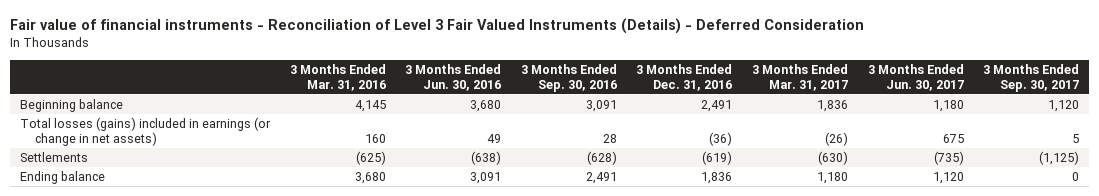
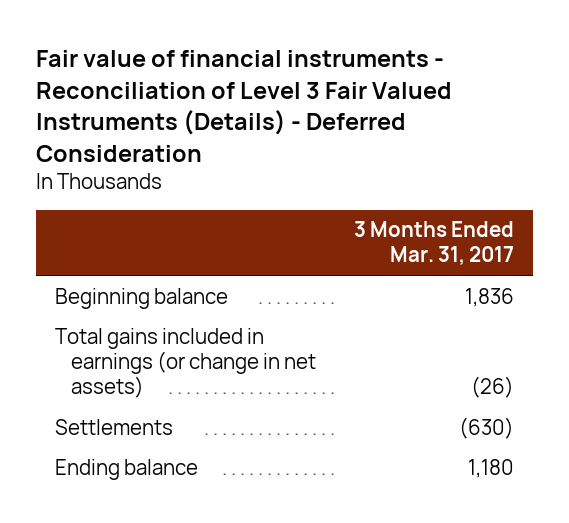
- | 3 Months Ended Mar. 31, 2016 | 3 Months Ended Jun. 30, 2016 | 3 Months Ended Sep. 30, 2016 | 3 Months Ended Dec. 31, 2016 | 3 Months Ended Mar. 31, 2017 | 3 Months Ended Jun. 30, 2017 | 3 Months Ended Sep. 30, 2017
+ | 3 Months Ended Mar. 31, 2017
- Total losses (gains) included in earnings (or change in net assets) | 160 | 49 | 28 | (36) | (26) | 675 | 5
+ Total gains included in earnings (or change in net assets) | (26)

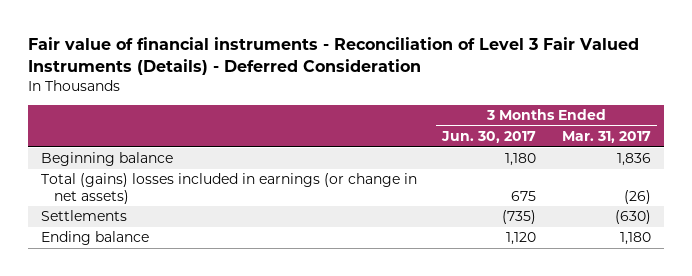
- | 3 Months Ended Mar. 31, 2017
+ | 3 Months Ended Jun. 30, 2017 | 3 Months Ended Mar. 31, 2017
- Total gains included in earnings (or change in net assets) | (26)
+ Total (gains) losses included in earnings (or change in net assets) | 675 | (26)

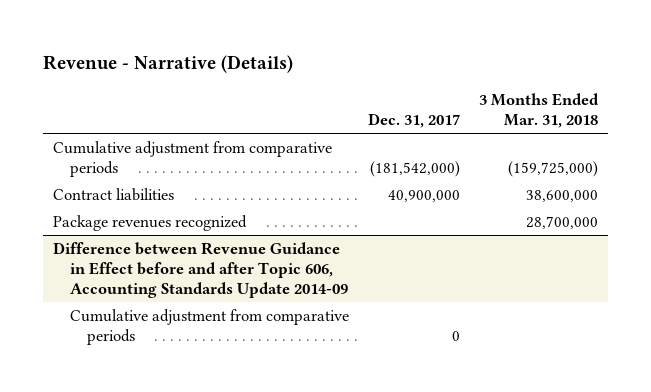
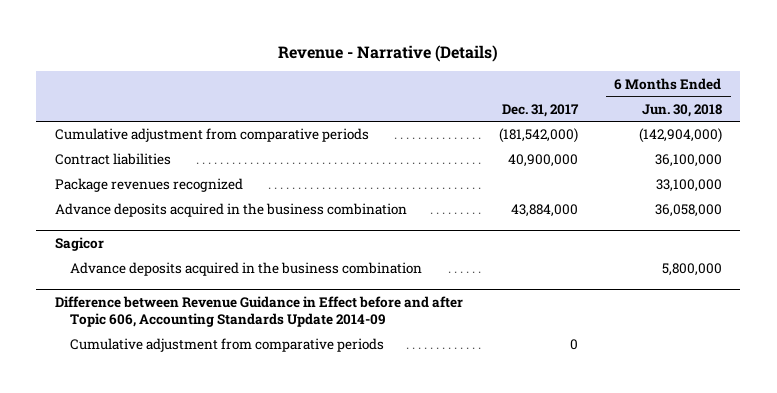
- | Dec. 31, 2017 | 3 Months Ended Mar. 31, 2018
+ | Dec. 31, 2017 | 6 Months Ended Jun. 30, 2018
+ Advance deposits acquired in the business combination | 43,884,000 | 36,058,000
+ Sagicor
+ Advance deposits acquired in the business combination | | 5,800,000

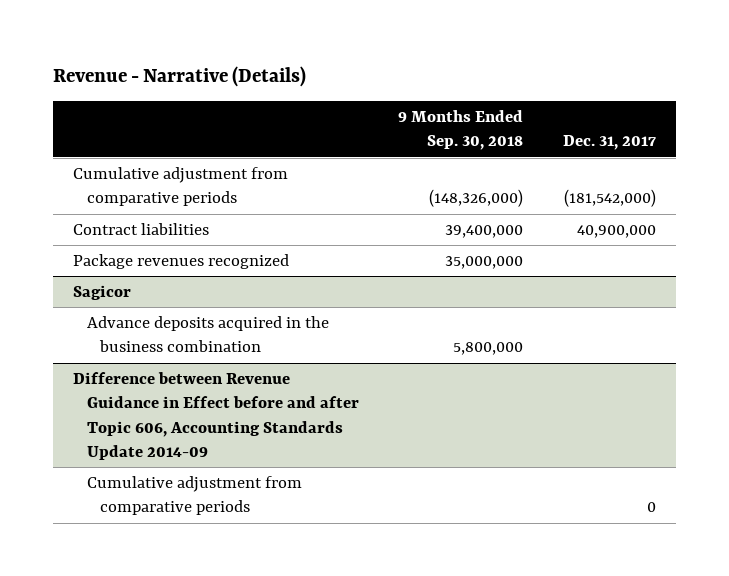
- | Dec. 31, 2017 | 6 Months Ended Jun. 30, 2018
+ | 9 Months Ended Sep. 30, 2018 | Dec. 31, 2017
- Advance deposits acquired in the business combination | 43,884,000 | 36,058,000

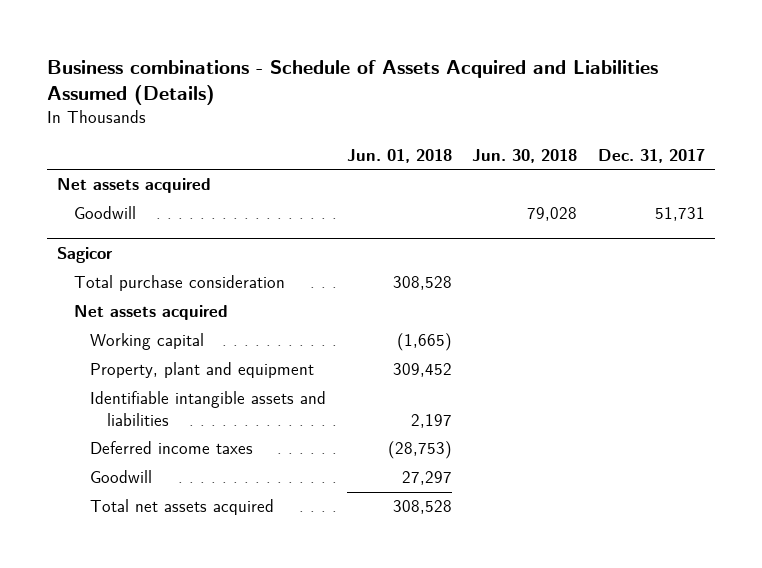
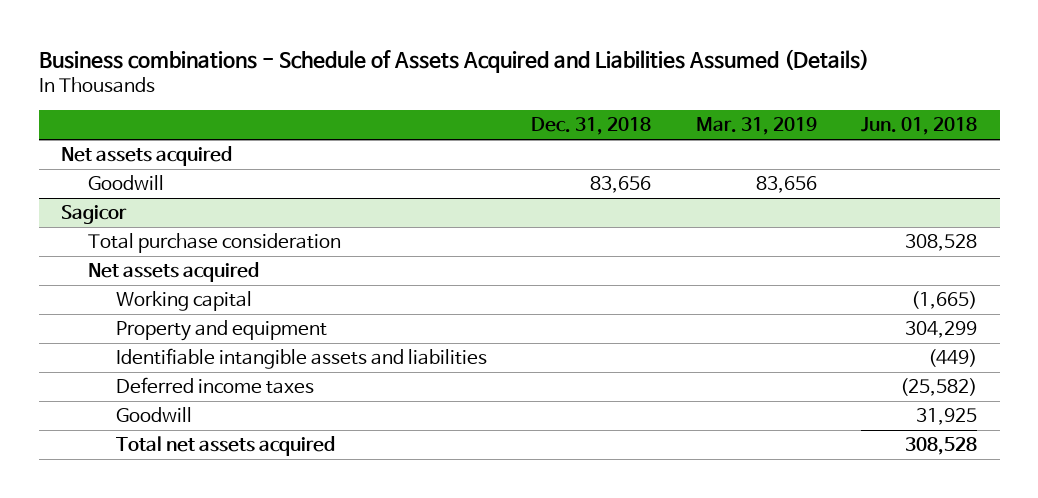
- | Jun. 01, 2018 | Jun. 30, 2018 | Dec. 31, 2017
+ | Dec. 31, 2018 | Mar. 31, 2019 | Jun. 01, 2018
@ Sagicor
- Property, plant and equipment | 309,452 | |
- Identifiable intangible assets and liabilities | 2,197 | |
- Deferred income taxes | (28,753) | |
- Goodwill | 27,297 | |
+ Property and equipment | | | 304,299
+ Identifiable intangible assets and liabilities | | | (449)
+ Deferred income taxes | | | (25,582)
+ Goodwill | | | 31,925

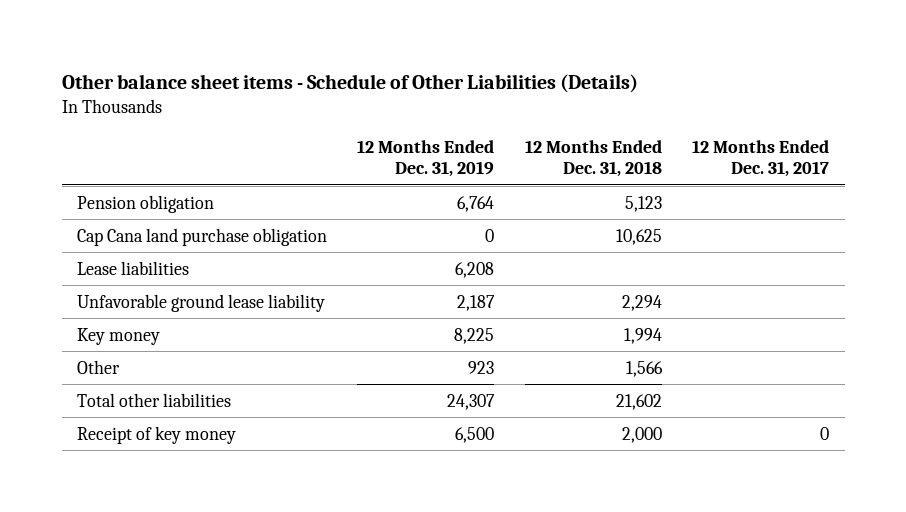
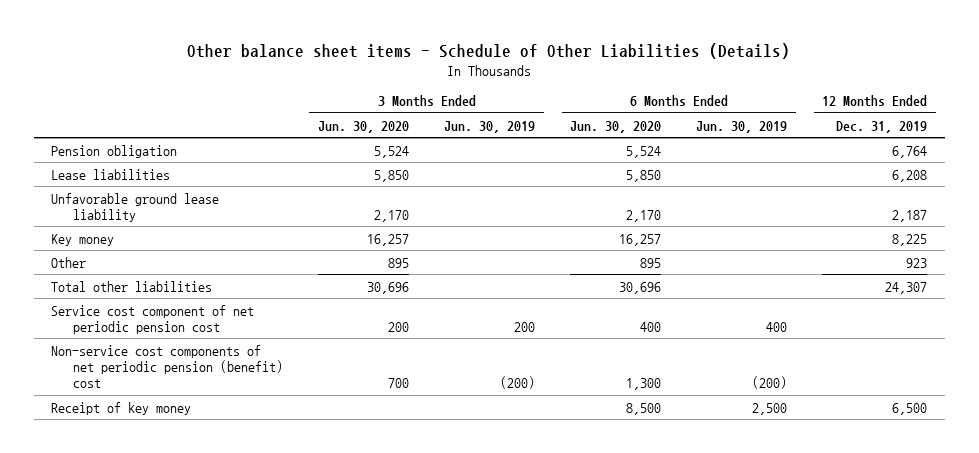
- | 12 Months Ended Dec. 31, 2019 | 12 Months Ended Dec. 31, 2018 | 12 Months Ended Dec. 31, 2017
+ | 3 Months Ended Jun. 30, 2020 | 3 Months Ended Jun. 30, 2019 | 6 Months Ended Jun. 30, 2020 | 6 Months Ended Jun. 30, 2019 | 12 Months Ended Dec. 31, 2019
- Cap Cana land purchase obligation | 0 | 10,625 |
+ Service cost component of net periodic pension cost | 200 | 200 | 400 | 400 |
+ Non-service cost components of net periodic pension (benefit) cost | 700 | (200) | 1,300 | (200) |

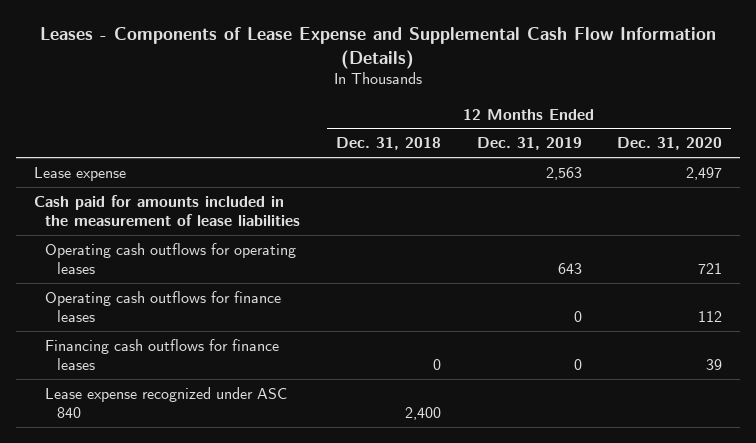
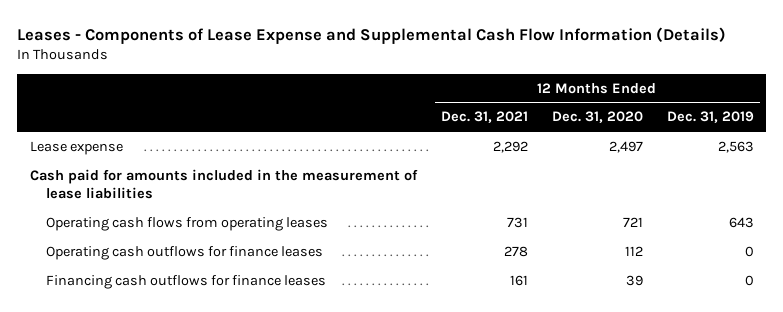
- | 12 Months Ended Dec. 31, 2018 | 12 Months Ended Dec. 31, 2019 | 12 Months Ended Dec. 31, 2020
+ | 12 Months Ended Dec. 31, 2021 | 12 Months Ended Dec. 31, 2020 | 12 Months Ended Dec. 31, 2019
- Operating cash outflows for operating leases | | 643 | 721
+ Operating cash flows from operating leases | 731 | 721 | 643
- Lease expense recognized under ASC 840 | 2,400 | |

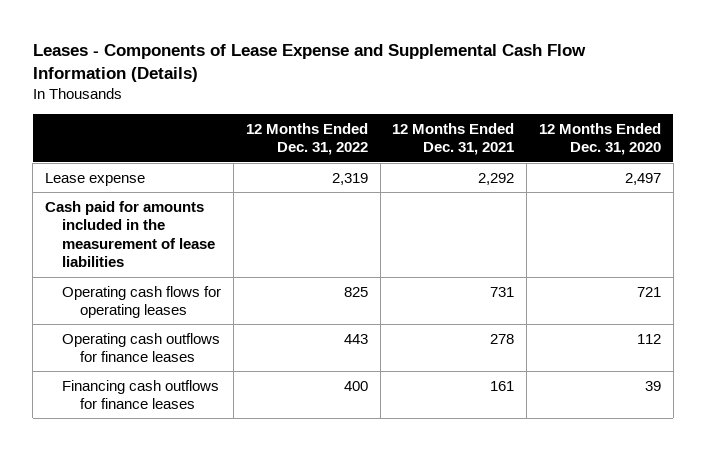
- | 12 Months Ended Dec. 31, 2021 | 12 Months Ended Dec. 31, 2020 | 12 Months Ended Dec. 31, 2019
+ | 12 Months Ended Dec. 31, 2022 | 12 Months Ended Dec. 31, 2021 | 12 Months Ended Dec. 31, 2020
- Operating cash flows from operating leases | 731 | 721 | 643
+ Operating cash flows for operating leases | 825 | 731 | 721

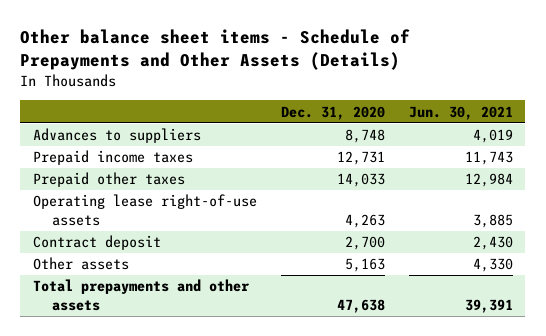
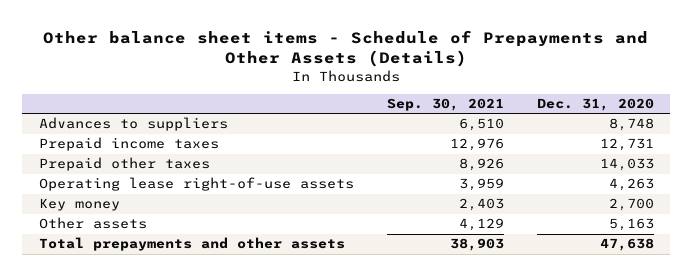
- | Dec. 31, 2020 | Jun. 30, 2021
+ | Sep. 30, 2021 | Dec. 31, 2020
- Contract deposit | 2,700 | 2,430
+ Key money | 2,403 | 2,700

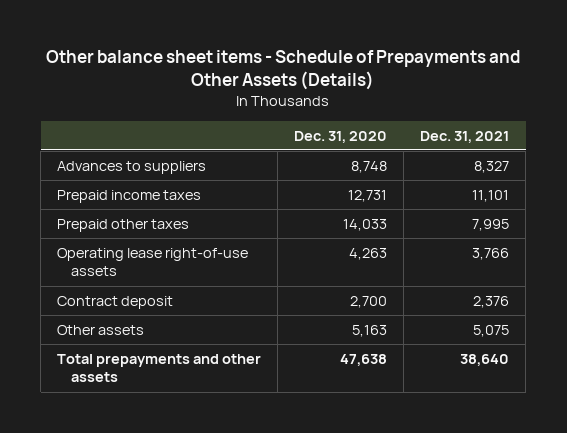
- | Sep. 30, 2021 | Dec. 31, 2020
+ | Dec. 31, 2020 | Dec. 31, 2021
- Key money | 2,403 | 2,700
+ Contract deposit | 2,700 | 2,376

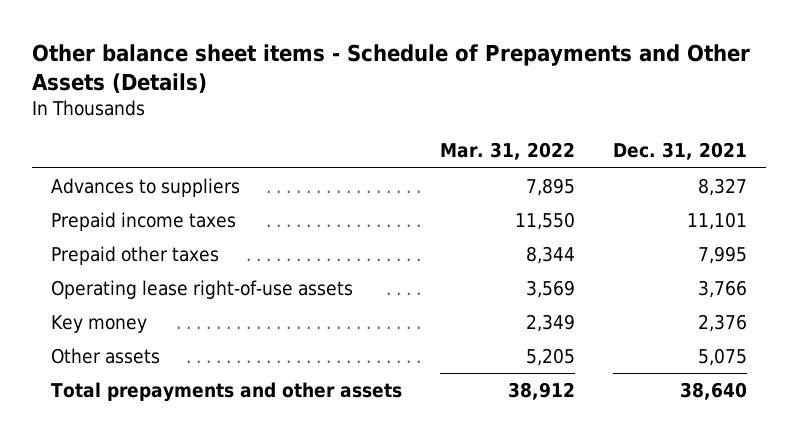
- | Dec. 31, 2020 | Dec. 31, 2021
+ | Mar. 31, 2022 | Dec. 31, 2021
- Contract deposit | 2,700 | 2,376
+ Key money | 2,349 | 2,376

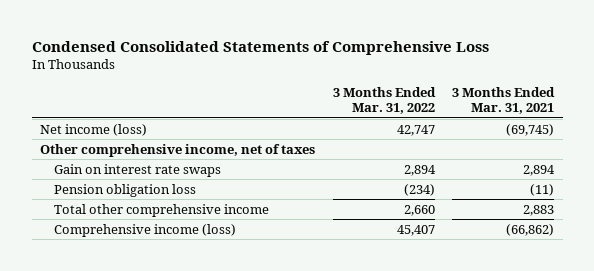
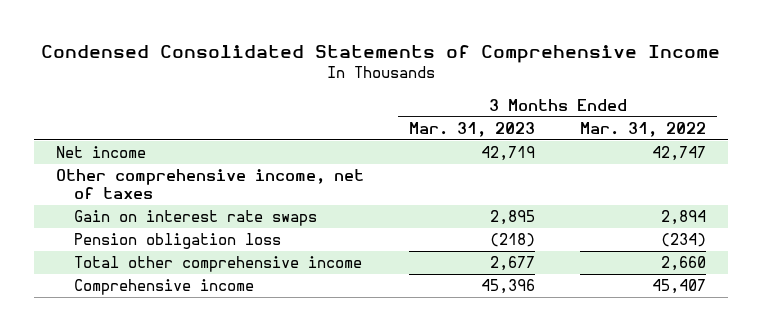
- Condensed Consolidated Statements of Comprehensive Loss
+ Condensed Consolidated Statements of Comprehensive Income
- | 3 Months Ended Mar. 31, 2022 | 3 Months Ended Mar. 31, 2021
+ | 3 Months Ended Mar. 31, 2023 | 3 Months Ended Mar. 31, 2022
- Net income (loss) | 42,747 | (69,745)
+ Net income | 42,719 | 42,747
- Comprehensive income (loss) | 45,407 | (66,862)
+ Comprehensive income | 45,396 | 45,407

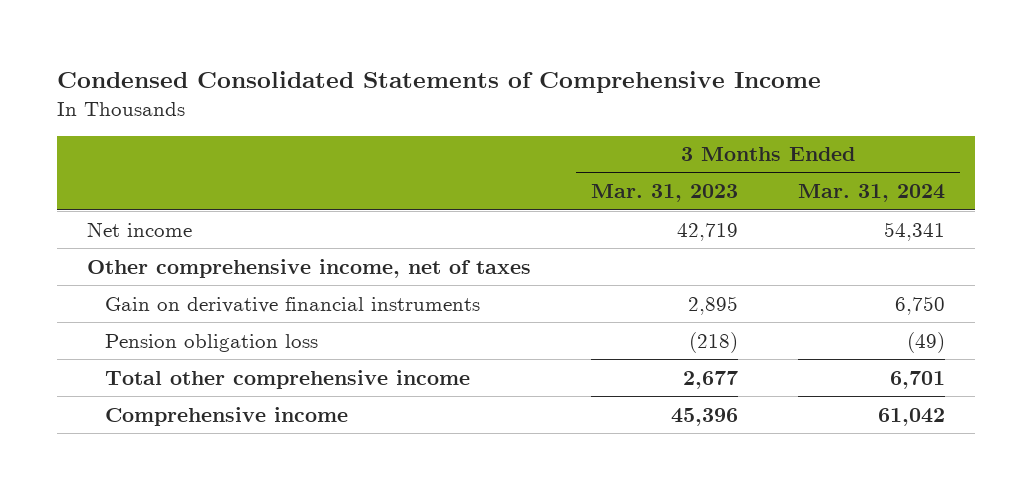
- | 3 Months Ended Mar. 31, 2023 | 3 Months Ended Mar. 31, 2022
+ | 3 Months Ended Mar. 31, 2023 | 3 Months Ended Mar. 31, 2024
- Gain on interest rate swaps | 2,895 | 2,894
+ Gain on derivative financial instruments | 2,895 | 6,750

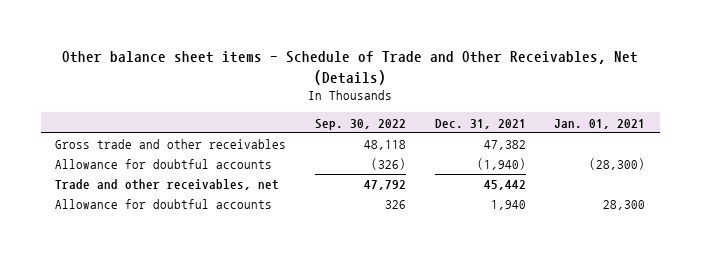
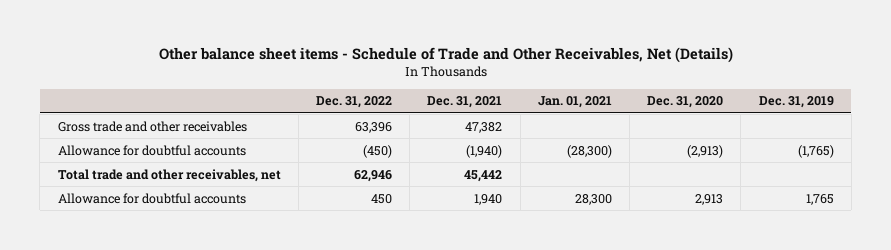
- | Sep. 30, 2022 | Dec. 31, 2021 | Jan. 01, 2021
+ | Dec. 31, 2022 | Dec. 31, 2021 | Jan. 01, 2021 | Dec. 31, 2020 | Dec. 31, 2019
- Trade and other receivables, net | 47,792 | 45,442 |
+ Total trade and other receivables, net | 62,946 | 45,442 | | |

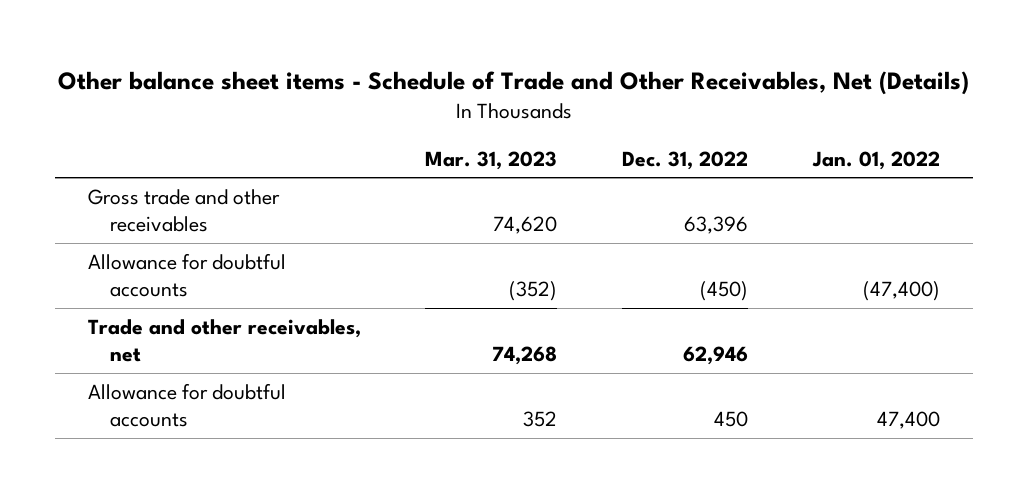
- | Dec. 31, 2022 | Dec. 31, 2021 | Jan. 01, 2021 | Dec. 31, 2020 | Dec. 31, 2019
+ | Mar. 31, 2023 | Dec. 31, 2022 | Jan. 01, 2022
- Total trade and other receivables, net | 62,946 | 45,442 | | |
+ Trade and other receivables, net | 74,268 | 62,946 |

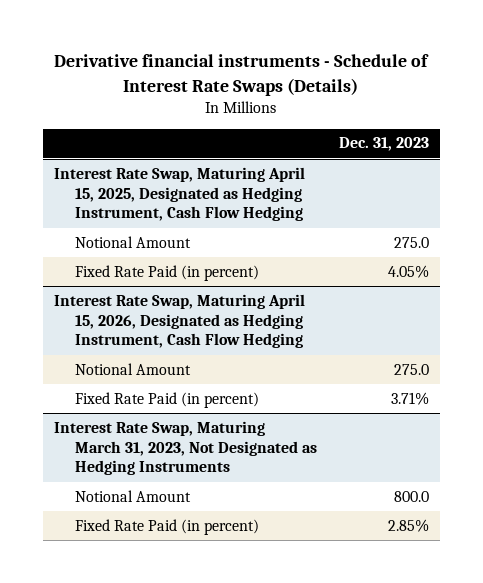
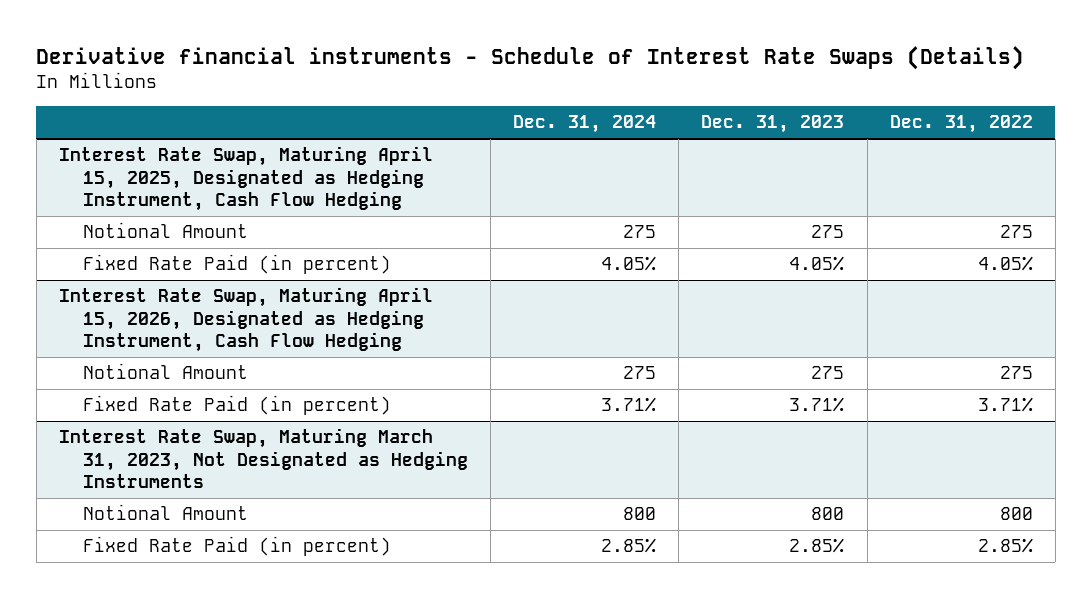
- | Dec. 31, 2023
+ | Dec. 31, 2024 | Dec. 31, 2023 | Dec. 31, 2022
@ Interest Rate Swap, Maturing April 15, 2025, Designated as Hedging Instrument, Cash Flow Hedging
- Notional Amount | 275.0
+ Notional Amount | 275 | 275 | 275
@ Interest Rate Swap, Maturing April 15, 2026, Designated as Hedging Instrument, Cash Flow Hedging
- Notional Amount | 275.0
+ Notional Amount | 275 | 275 | 275
@ Interest Rate Swap, Maturing March 31, 2023, Not Designated as Hedging Instruments
- Notional Amount | 800.0
+ Notional Amount | 800 | 800 | 800

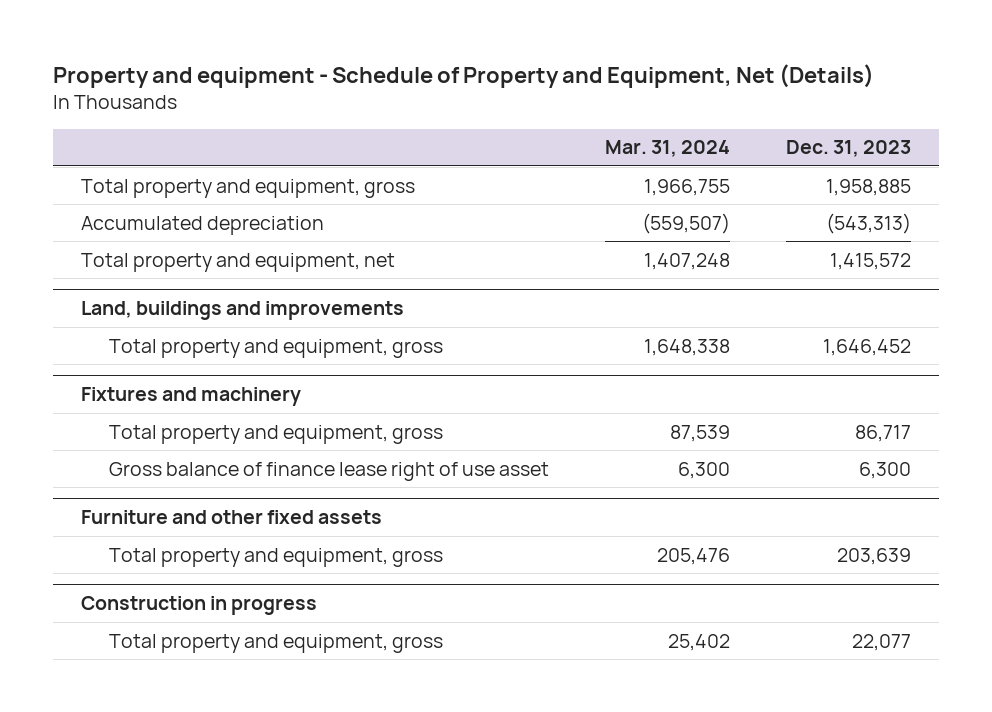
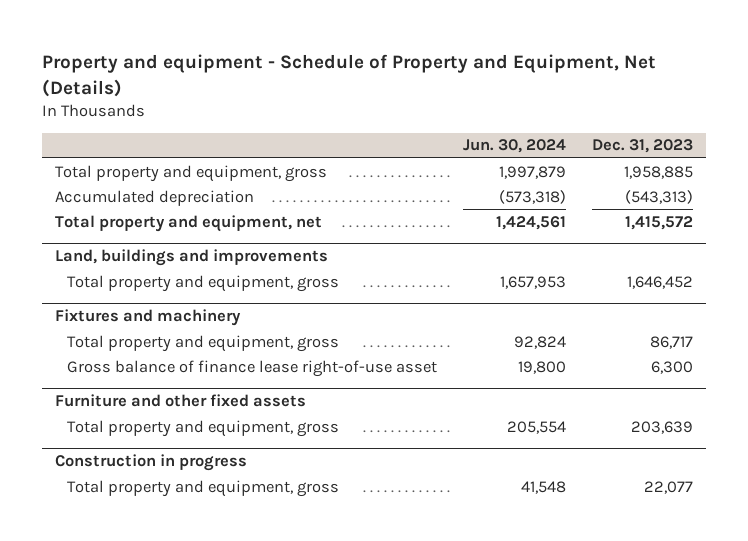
- | Mar. 31, 2024 | Dec. 31, 2023
+ | Jun. 30, 2024 | Dec. 31, 2023
@ Fixtures and machinery
- Gross balance of finance lease right of use asset | 6,300 | 6,300
+ Gross balance of finance lease right-of-use asset | 19,800 | 6,300

